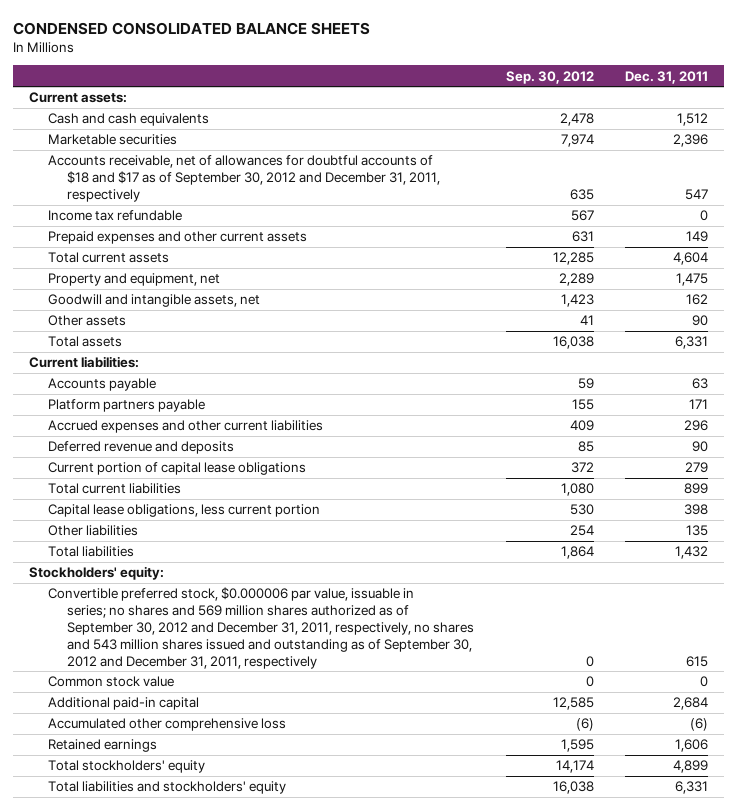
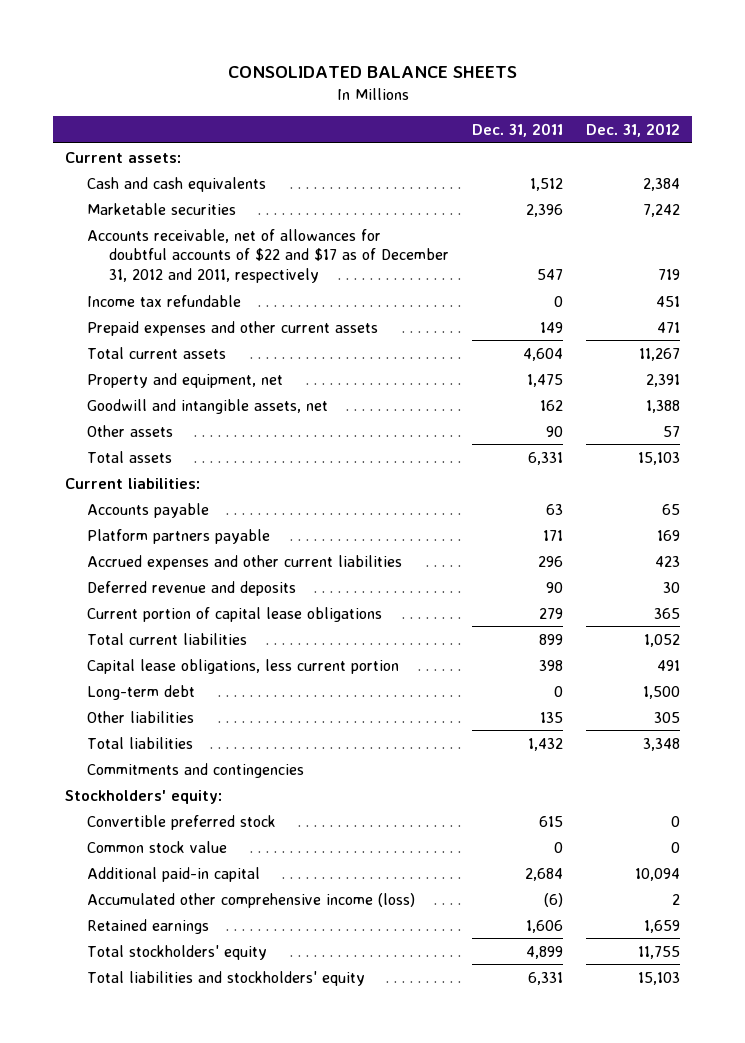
- CONDENSED CONSOLIDATED BALANCE SHEETS
+ CONSOLIDATED BALANCE SHEETS
- | Sep. 30, 2012 | Dec. 31, 2011
+ | Dec. 31, 2011 | Dec. 31, 2012
- Accounts receivable, net of allowances for doubtful accounts of $18 and $17 as of September 30, 2012 and December 31, 2011, respectively | 635 | 547
+ Accounts receivable, net of allowances for doubtful accounts of $22 and $17 as of December 31, 2012 and 2011, respectively | 547 | 719
+ Long-term debt | 0 | 1,500
+ Commitments and contingencies
- Convertible preferred stock, $0.000006 par value, issuable in series; no shares and 569 million shares authorized as of September 30, 2012 and December 31, 2011, respectively, no shares and 543 million shares issued and outstanding as of September 30, 2012 and December 31, 2011, respectively | 0 | 615
+ Convertible preferred stock | 615 | 0
- Accumulated other comprehensive loss | (6) | (6)
+ Accumulated other comprehensive income (loss) | (6) | 2

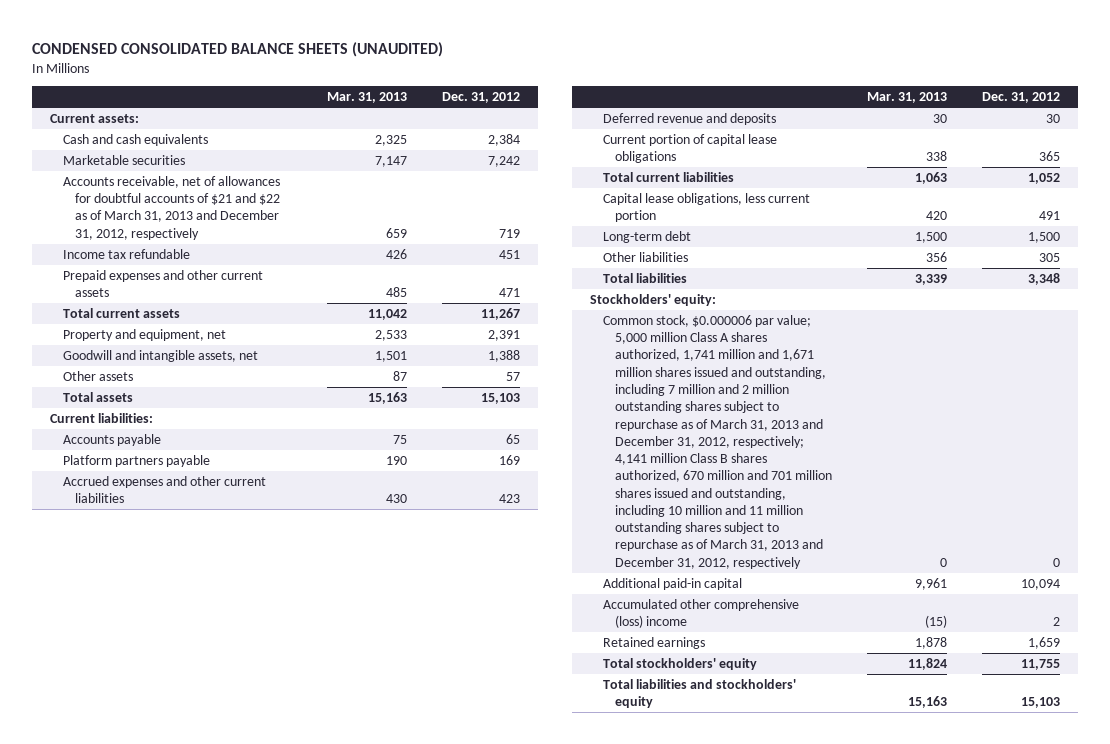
- CONSOLIDATED BALANCE SHEETS
+ CONDENSED CONSOLIDATED BALANCE SHEETS (UNAUDITED)
- | Dec. 31, 2011 | Dec. 31, 2012
+ | Mar. 31, 2013 | Dec. 31, 2012
- Accounts receivable, net of allowances for doubtful accounts of $22 and $17 as of December 31, 2012 and 2011, respectively | 547 | 719
+ Accounts receivable, net of allowances for doubtful accounts of $21 and $22 as of March 31, 2013 and December 31, 2012, respectively | 659 | 719
- Commitments and contingencies
- Convertible preferred stock | 615 | 0
- Common stock value | 0 | 0
+ Common stock, $0.000006 par value; 5,000 million Class A shares authorized, 1,741 million and 1,671 million shares issued and outstanding, including 7 million and 2 million outstanding shares subject to repurchase as of March 31, 2013 and December 31, 2012, respectively; 4,141 million Class B shares authorized, 670 million and 701 million shares issued and outstanding, including 10 million and 11 million outstanding shares subject to repurchase as of March 31, 2013 and December 31, 2012, respectively | 0 | 0
- Accumulated other comprehensive income (loss) | (6) | 2
+ Accumulated other comprehensive (loss) income | (15) | 2

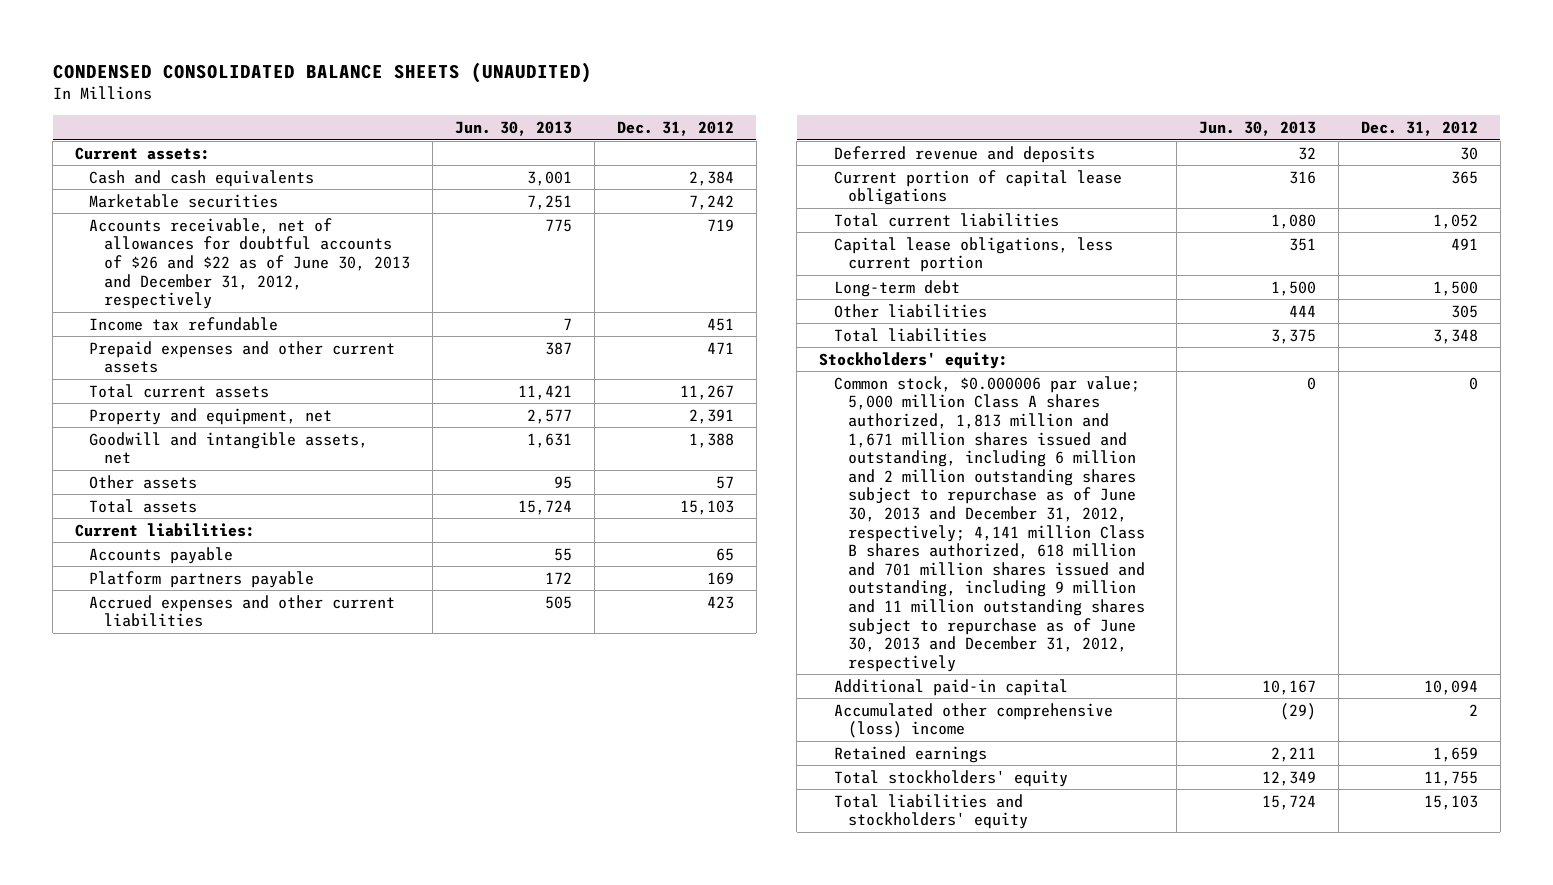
- | Mar. 31, 2013 | Dec. 31, 2012
+ | Jun. 30, 2013 | Dec. 31, 2012
- Accounts receivable, net of allowances for doubtful accounts of $21 and $22 as of March 31, 2013 and December 31, 2012, respectively | 659 | 719
+ Accounts receivable, net of allowances for doubtful accounts of $26 and $22 as of June 30, 2013 and December 31, 2012, respectively | 775 | 719
- Common stock, $0.000006 par value; 5,000 million Class A shares authorized, 1,741 million and 1,671 million shares issued and outstanding, including 7 million and 2 million outstanding shares subject to repurchase as of March 31, 2013 and December 31, 2012, respectively; 4,141 million Class B shares authorized, 670 million and 701 million shares issued and outstanding, including 10 million and 11 million outstanding shares subject to repurchase as of March 31, 2013 and December 31, 2012, respectively | 0 | 0
+ Common stock, $0.000006 par value; 5,000 million Class A shares authorized, 1,813 million and 1,671 million shares issued and outstanding, including 6 million and 2 million outstanding shares subject to repurchase as of June 30, 2013 and December 31, 2012, respectively; 4,141 million Class B shares authorized, 618 million and 701 million shares issued and outstanding, including 9 million and 11 million outstanding shares subject to repurchase as of June 30, 2013 and December 31, 2012, respectively | 0 | 0

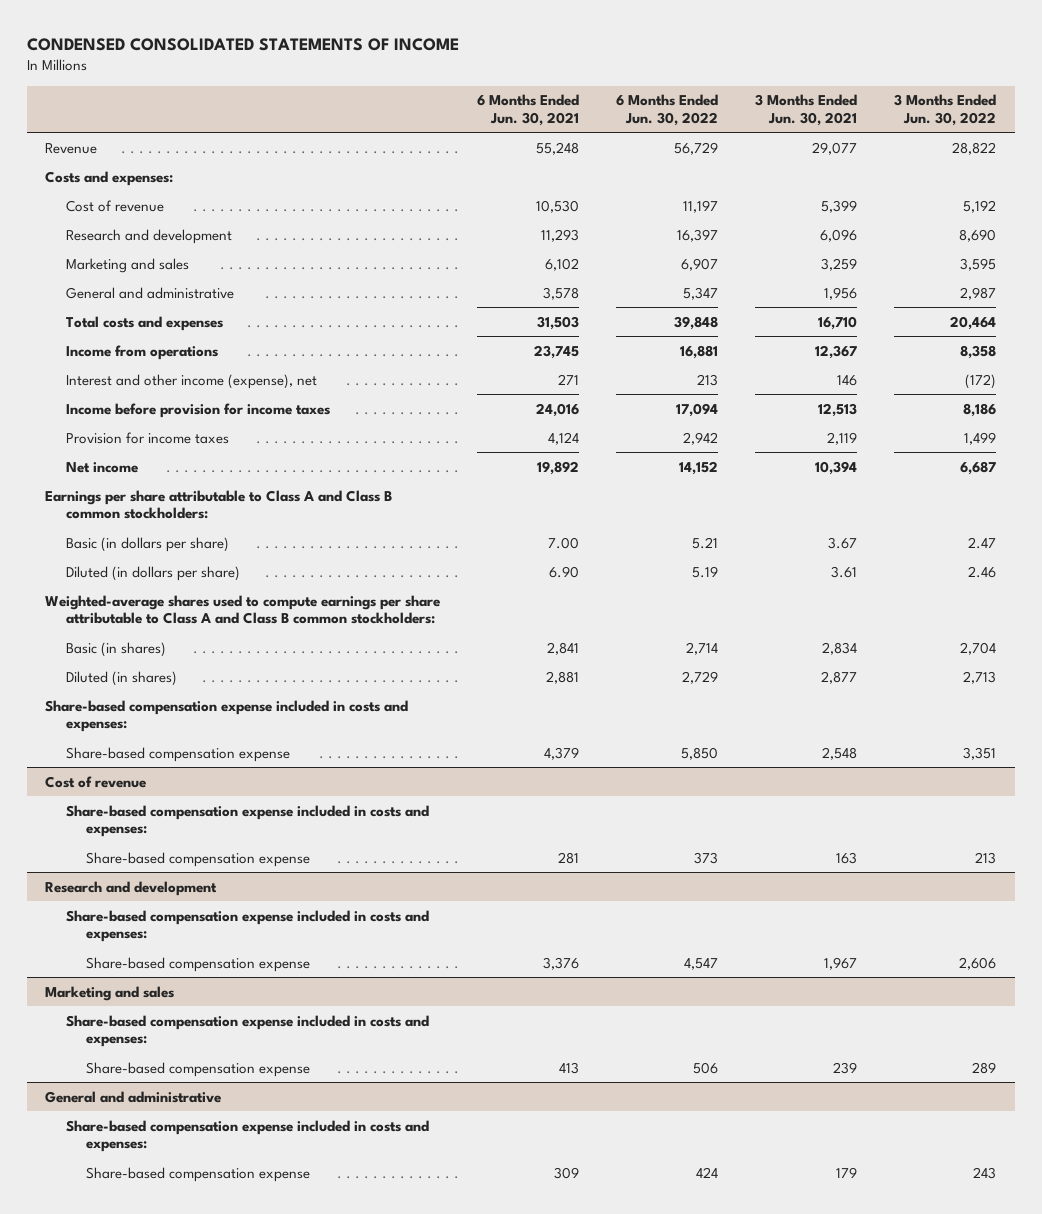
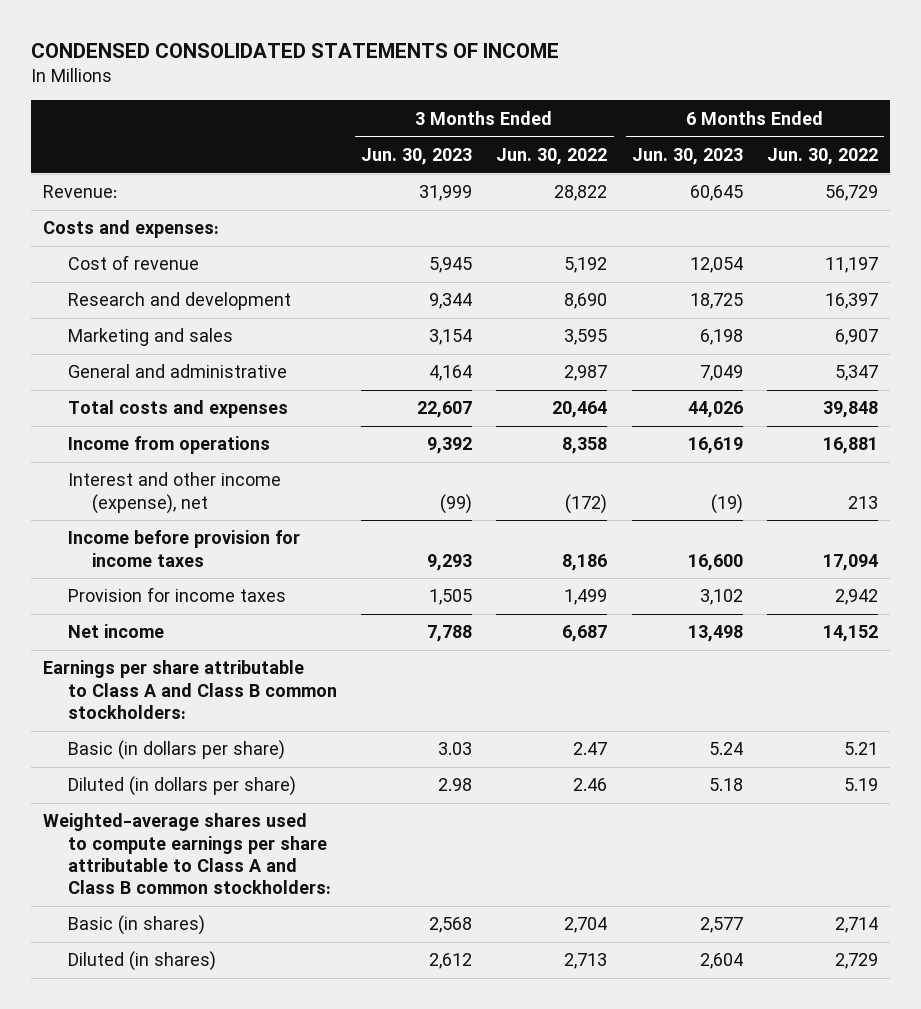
- | 6 Months Ended Jun. 30, 2021 | 6 Months Ended Jun. 30, 2022 | 3 Months Ended Jun. 30, 2021 | 3 Months Ended Jun. 30, 2022
+ | 3 Months Ended Jun. 30, 2023 | 3 Months Ended Jun. 30, 2022 | 6 Months Ended Jun. 30, 2023 | 6 Months Ended Jun. 30, 2022
- Revenue | 55,248 | 56,729 | 29,077 | 28,822
+ Revenue: | 31,999 | 28,822 | 60,645 | 56,729
- Share-based compensation expense included in costs and expenses:
- Share-based compensation expense | 4,379 | 5,850 | 2,548 | 3,351
- Cost of revenue
- Share-based compensation expense included in costs and expenses:
- Share-based compensation expense | 281 | 373 | 163 | 213
- Research and development
- Share-based compensation expense included in costs and expenses:
- Share-based compensation expense | 3,376 | 4,547 | 1,967 | 2,606
- Marketing and sales
- Share-based compensation expense included in costs and expenses:
- Share-based compensation expense | 413 | 506 | 239 | 289
- General and administrative
- Share-based compensation expense included in costs and expenses:
- Share-based compensation expense | 309 | 424 | 179 | 243

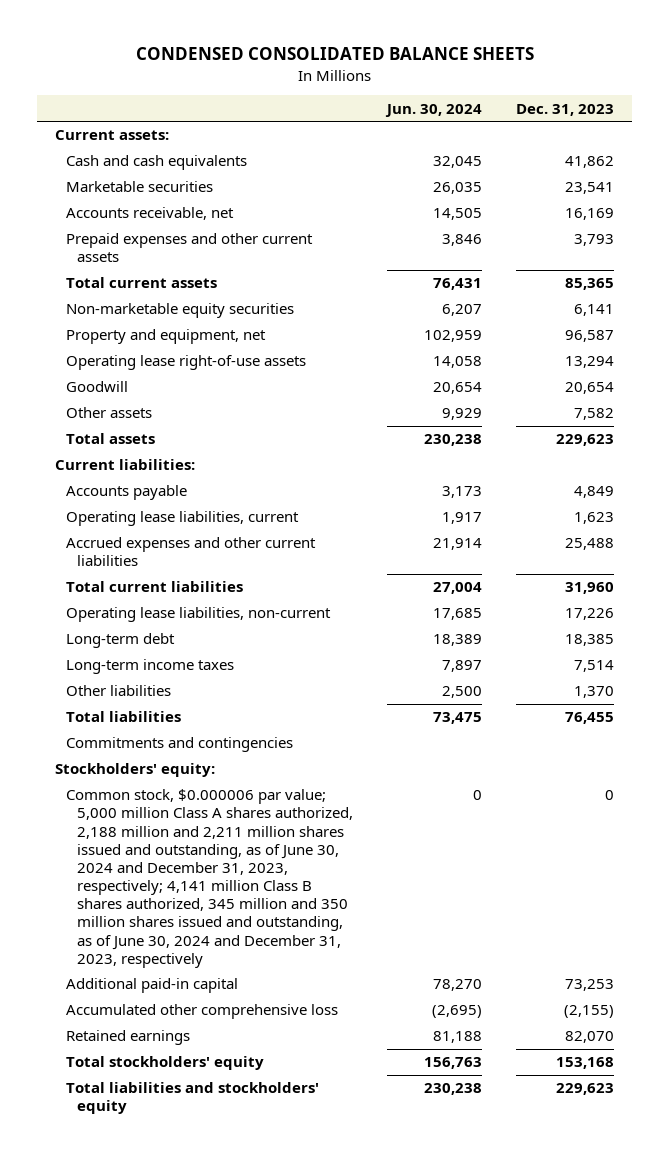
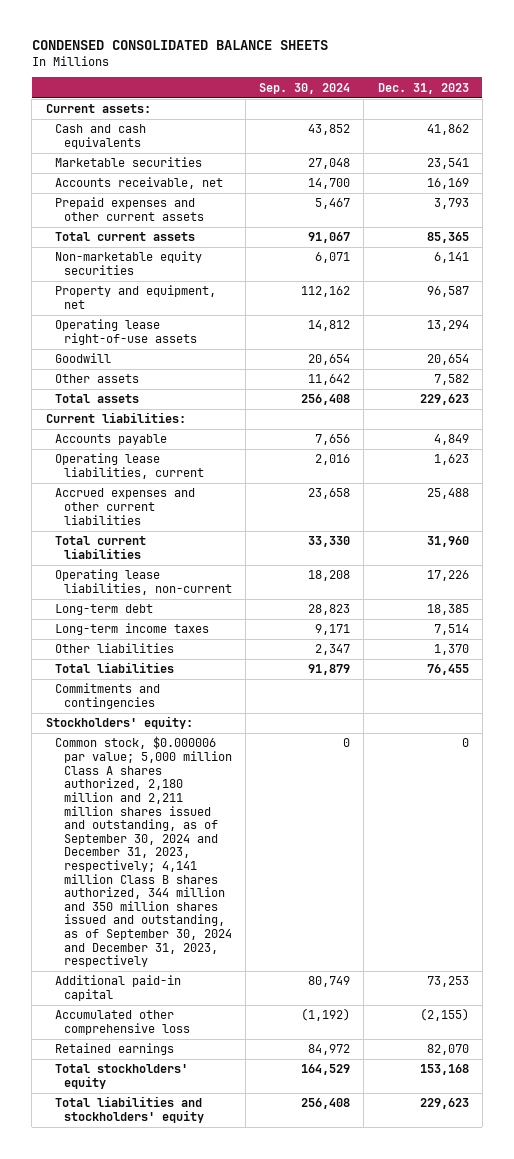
- | Jun. 30, 2024 | Dec. 31, 2023
+ | Sep. 30, 2024 | Dec. 31, 2023
- Common stock, $0.000006 par value; 5,000 million Class A shares authorized, 2,188 million and 2,211 million shares issued and outstanding, as of June 30, 2024 and December 31, 2023, respectively; 4,141 million Class B shares authorized, 345 million and 350 million shares issued and outstanding, as of June 30, 2024 and December 31, 2023, respectively | 0 | 0
+ Common stock, $0.000006 par value; 5,000 million Class A shares authorized, 2,180 million and 2,211 million shares issued and outstanding, as of September 30, 2024 and December 31, 2023, respectively; 4,141 million Class B shares authorized, 344 million and 350 million shares issued and outstanding, as of September 30, 2024 and December 31, 2023, respectively | 0 | 0

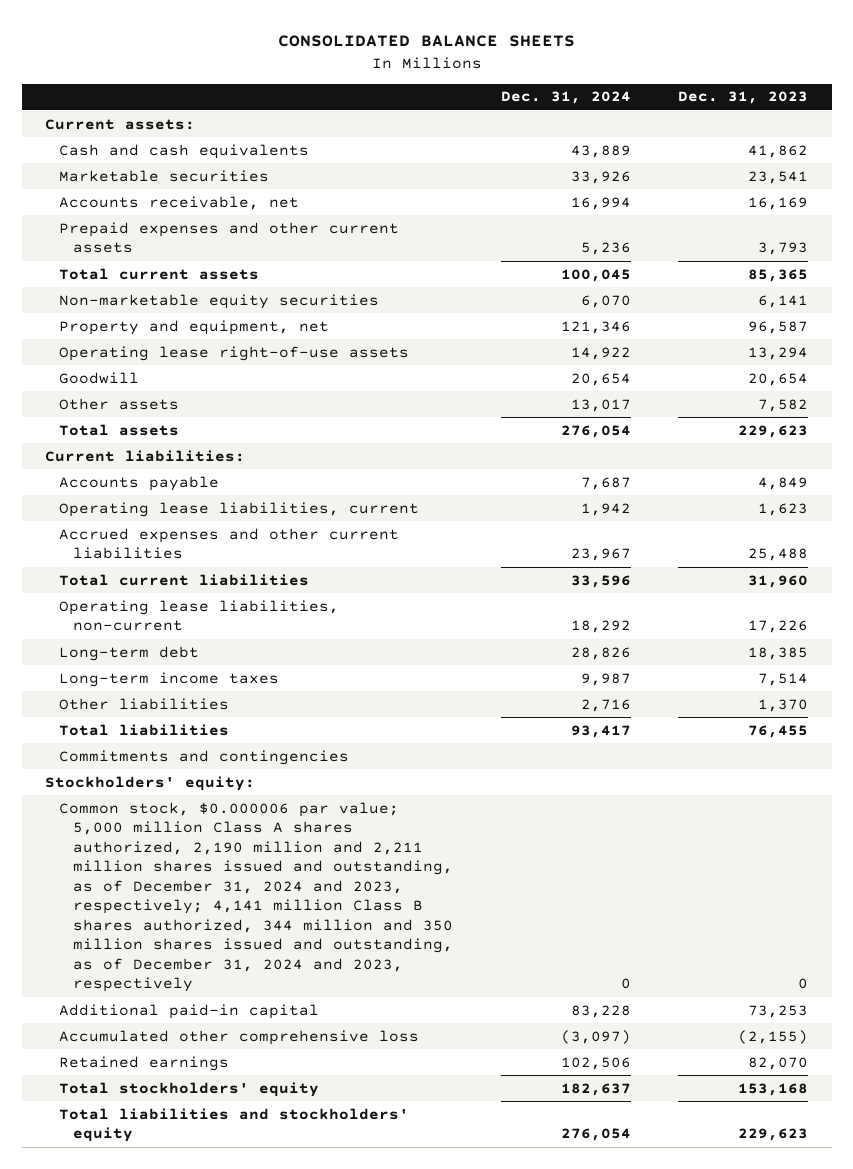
- CONDENSED CONSOLIDATED BALANCE SHEETS
+ CONSOLIDATED BALANCE SHEETS
- | Sep. 30, 2024 | Dec. 31, 2023
+ | Dec. 31, 2024 | Dec. 31, 2023
- Common stock, $0.000006 par value; 5,000 million Class A shares authorized, 2,180 million and 2,211 million shares issued and outstanding, as of September 30, 2024 and December 31, 2023, respectively; 4,141 million Class B shares authorized, 344 million and 350 million shares issued and outstanding, as of September 30, 2024 and December 31, 2023, respectively | 0 | 0
+ Common stock, $0.000006 par value; 5,000 million Class A shares authorized, 2,190 million and 2,211 million shares issued and outstanding, as of December 31, 2024 and 2023, respectively; 4,141 million Class B shares authorized, 344 million and 350 million shares issued and outstanding, as of December 31, 2024 and 2023, respectively | 0 | 0

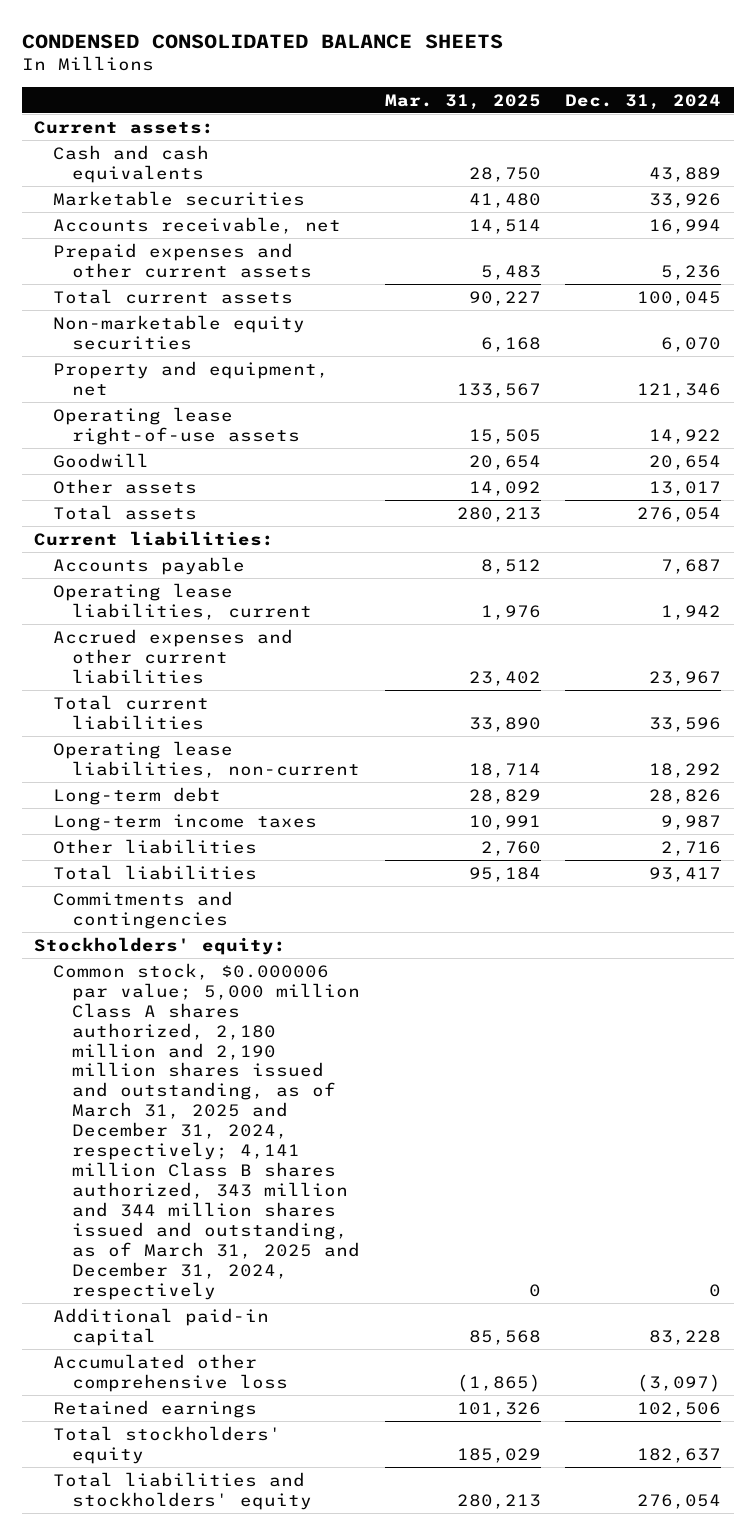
- CONSOLIDATED BALANCE SHEETS
+ CONDENSED CONSOLIDATED BALANCE SHEETS
- | Dec. 31, 2024 | Dec. 31, 2023
+ | Mar. 31, 2025 | Dec. 31, 2024
- Common stock, $0.000006 par value; 5,000 million Class A shares authorized, 2,190 million and 2,211 million shares issued and outstanding, as of December 31, 2024 and 2023, respectively; 4,141 million Class B shares authorized, 344 million and 350 million shares issued and outstanding, as of December 31, 2024 and 2023, respectively | 0 | 0
+ Common stock, $0.000006 par value; 5,000 million Class A shares authorized, 2,180 million and 2,190 million shares issued and outstanding, as of March 31, 2025 and December 31, 2024, respectively; 4,141 million Class B shares authorized, 343 million and 344 million shares issued and outstanding, as of March 31, 2025 and December 31, 2024, respectively | 0 | 0

